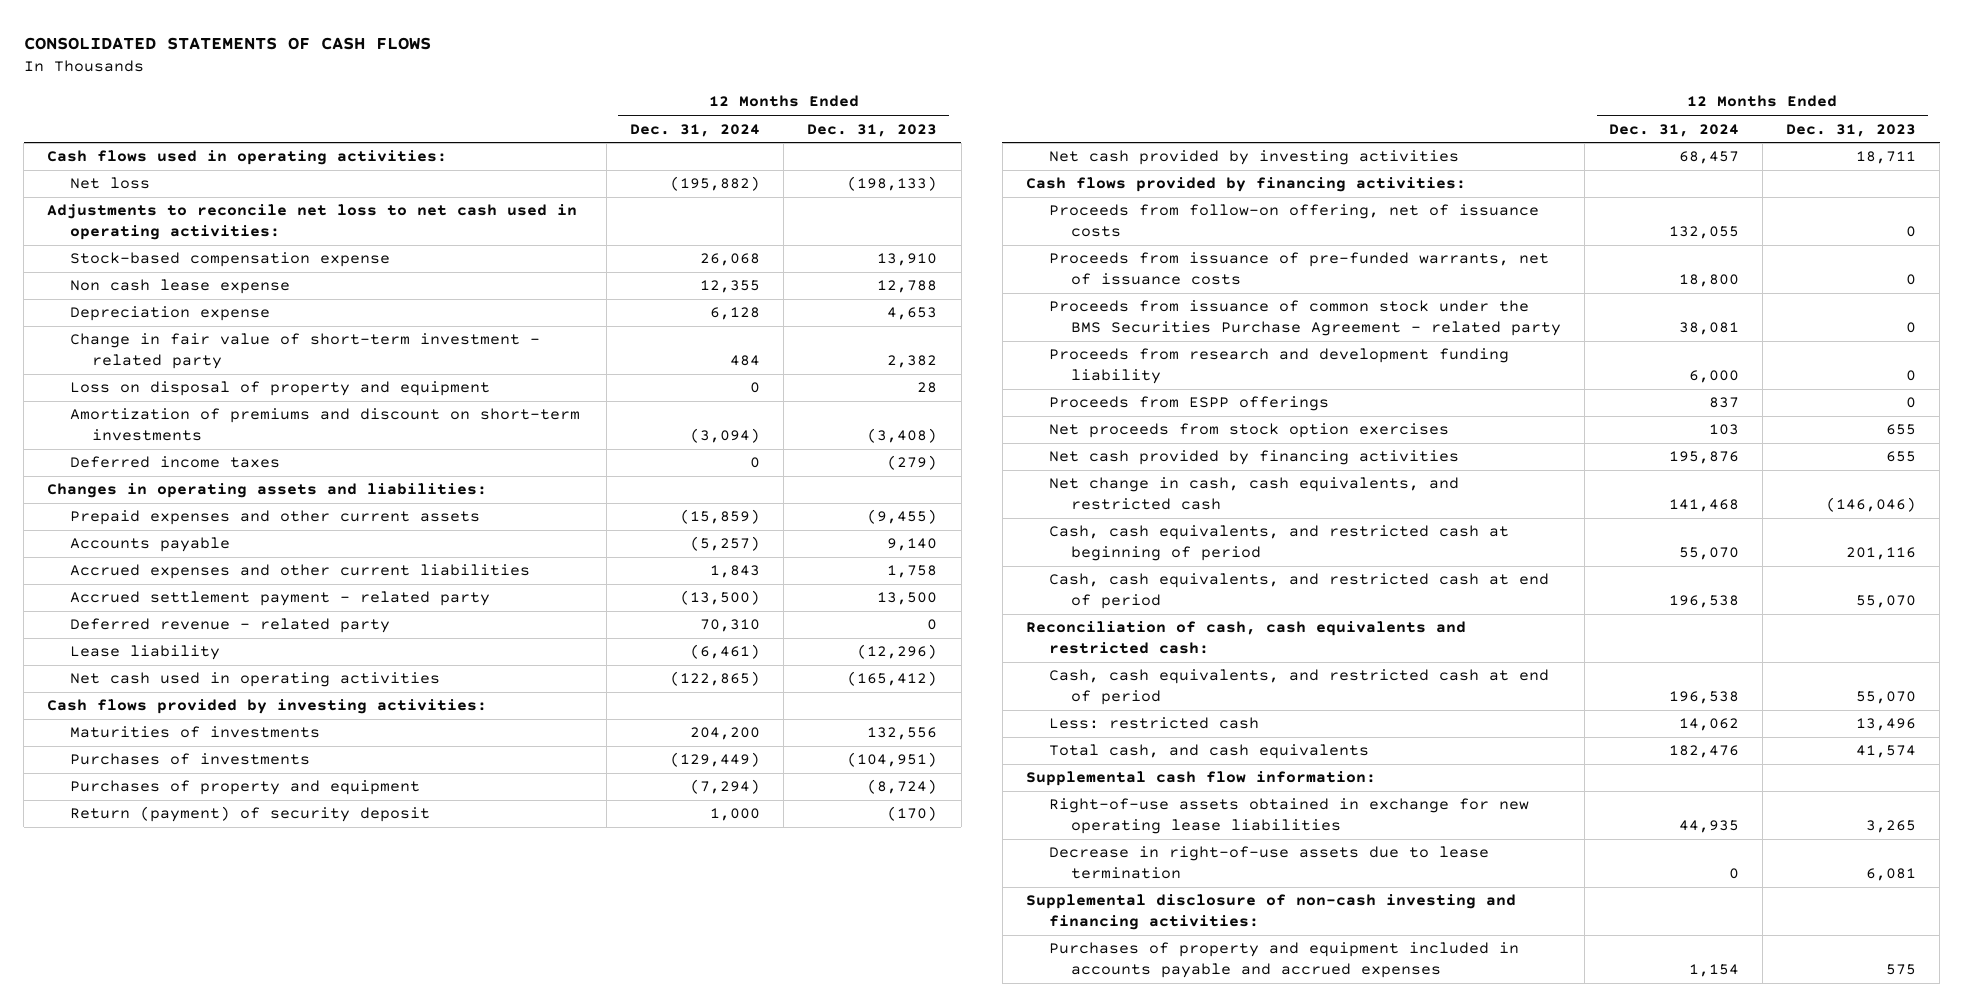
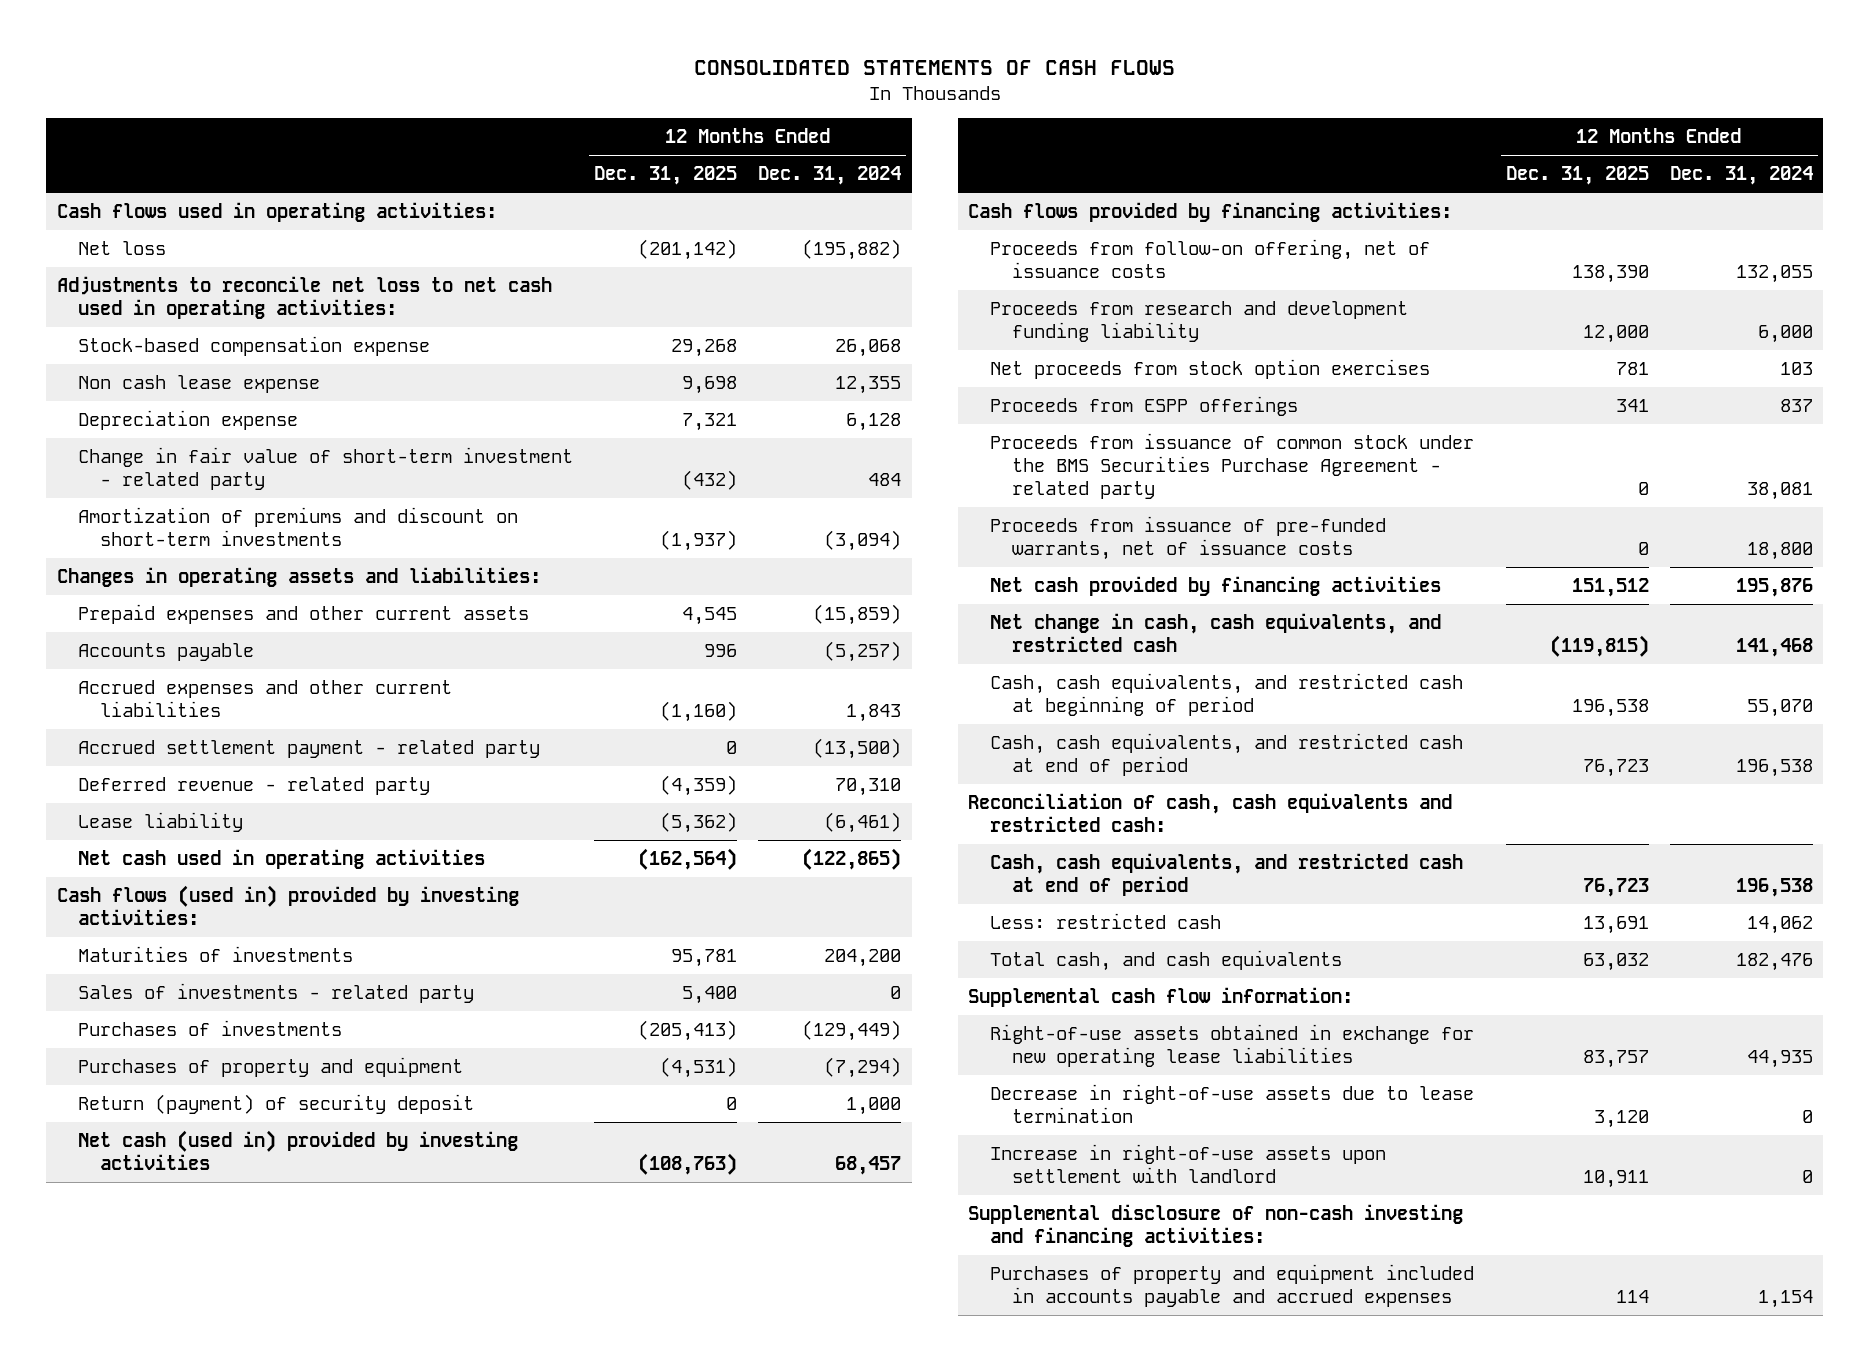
- | 12 Months Ended Dec. 31, 2024 | 12 Months Ended Dec. 31, 2023
+ | 12 Months Ended Dec. 31, 2025 | 12 Months Ended Dec. 31, 2024
- Loss on disposal of property and equipment | 0 | 28
- Deferred income taxes | 0 | (279)
- Cash flows provided by investing activities:
+ Cash flows (used in) provided by investing activities:
+ Sales of investments - related party | 5,400 | 0
- Net cash provided by investing activities | 68,457 | 18,711
+ Net cash (used in) provided by investing activities | (108,763) | 68,457
moved down: Proceeds from ESPP offerings | 341 | 837
moved down: Proceeds from issuance of common stock under the BMS Securities Purchase Agreement - related party | 0 | 38,081
moved down: Proceeds from issuance of pre-funded warrants, net of issuance costs | 0 | 18,800
+ Increase in right-of-use assets upon settlement with landlord | 10,911 | 0

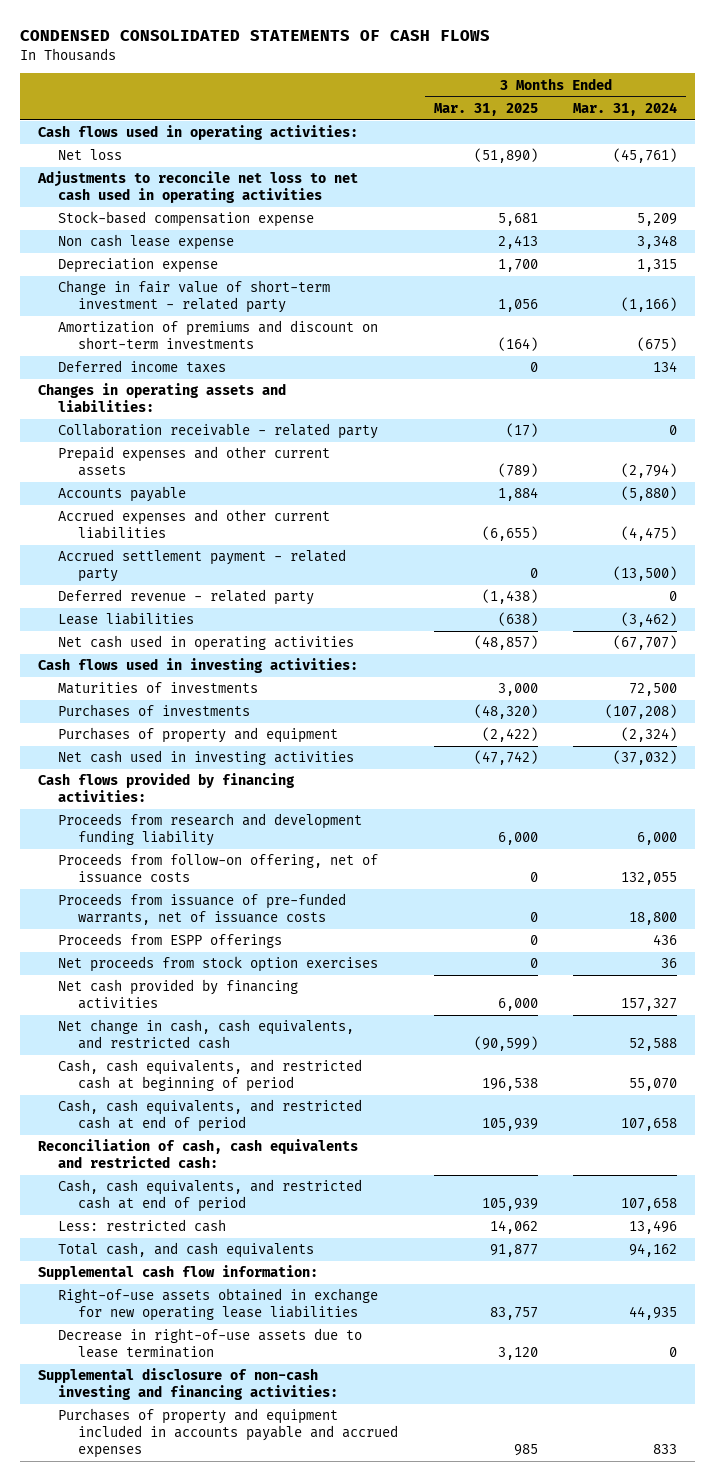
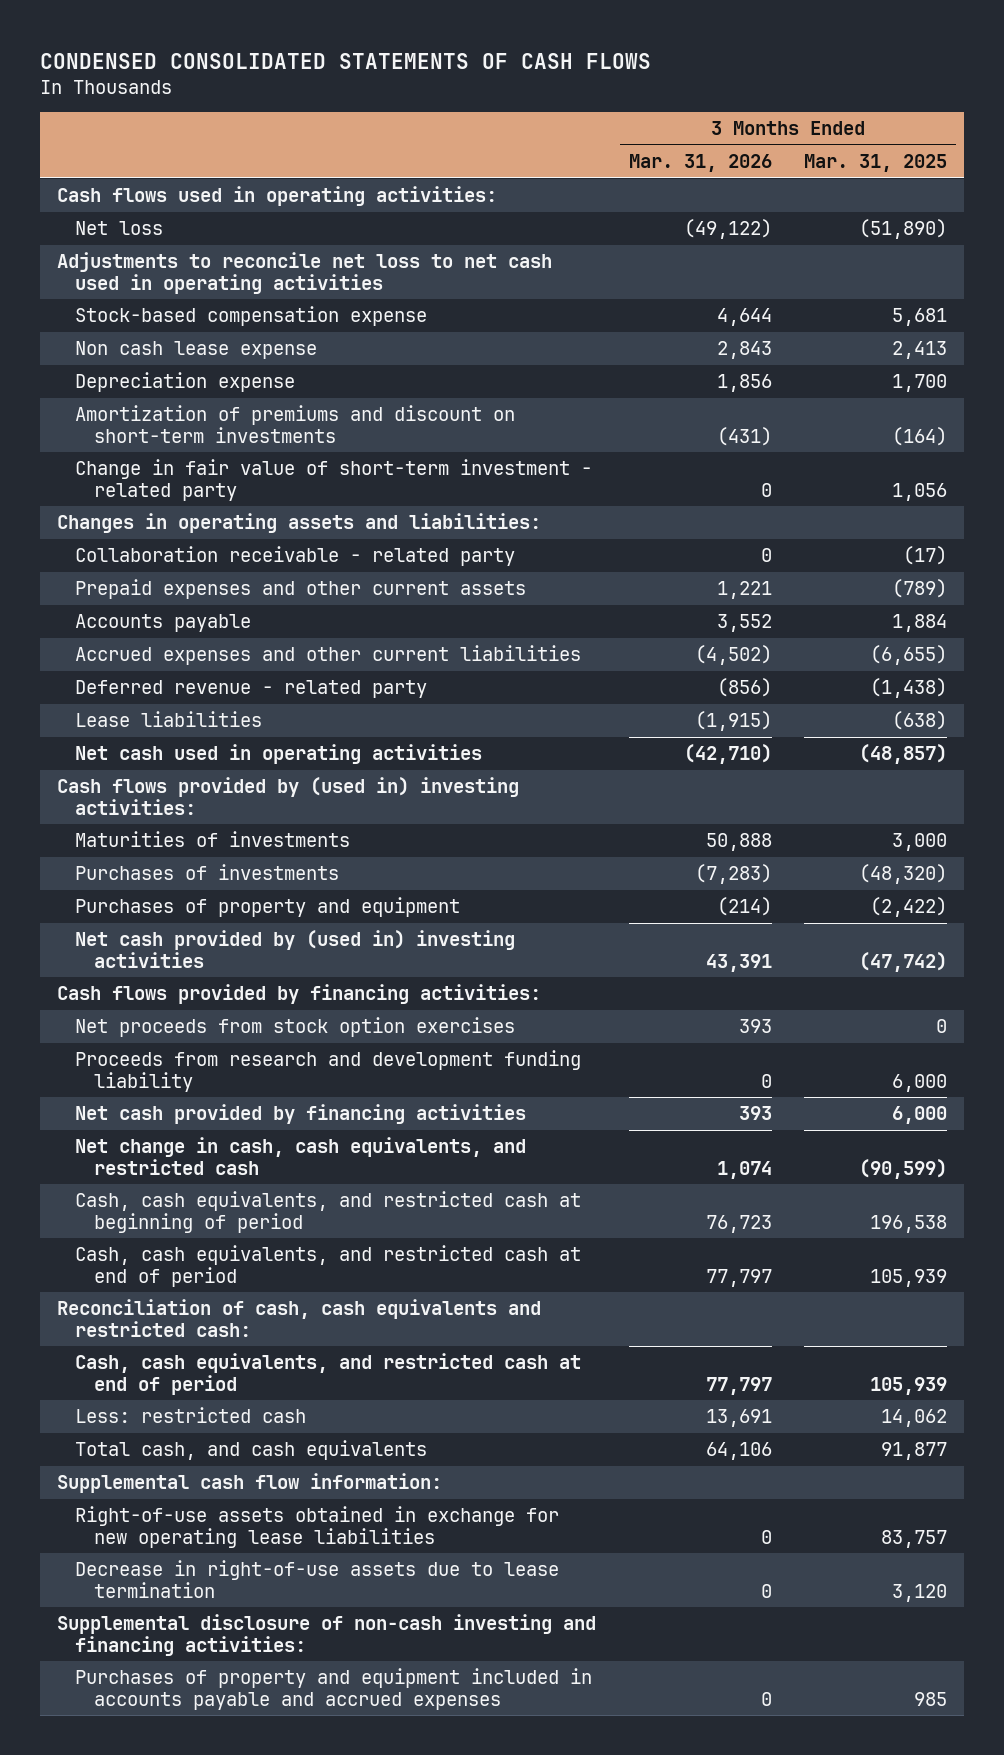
- | 3 Months Ended Mar. 31, 2025 | 3 Months Ended Mar. 31, 2024
+ | 3 Months Ended Mar. 31, 2026 | 3 Months Ended Mar. 31, 2025
- Deferred income taxes | 0 | 134
moved down: Change in fair value of short-term investment - related party | 0 | 1,056
- Accrued settlement payment - related party | 0 | (13,500)
- Cash flows used in investing activities:
+ Cash flows provided by (used in) investing activities:
- Net cash used in investing activities | (47,742) | (37,032)
+ Net cash provided by (used in) investing activities | 43,391 | (47,742)
- Proceeds from follow-on offering, net of issuance costs | 0 | 132,055
- Proceeds from issuance of pre-funded warrants, net of issuance costs | 0 | 18,800
- Proceeds from ESPP offerings | 0 | 436
moved down: Proceeds from research and development funding liability | 0 | 6,000

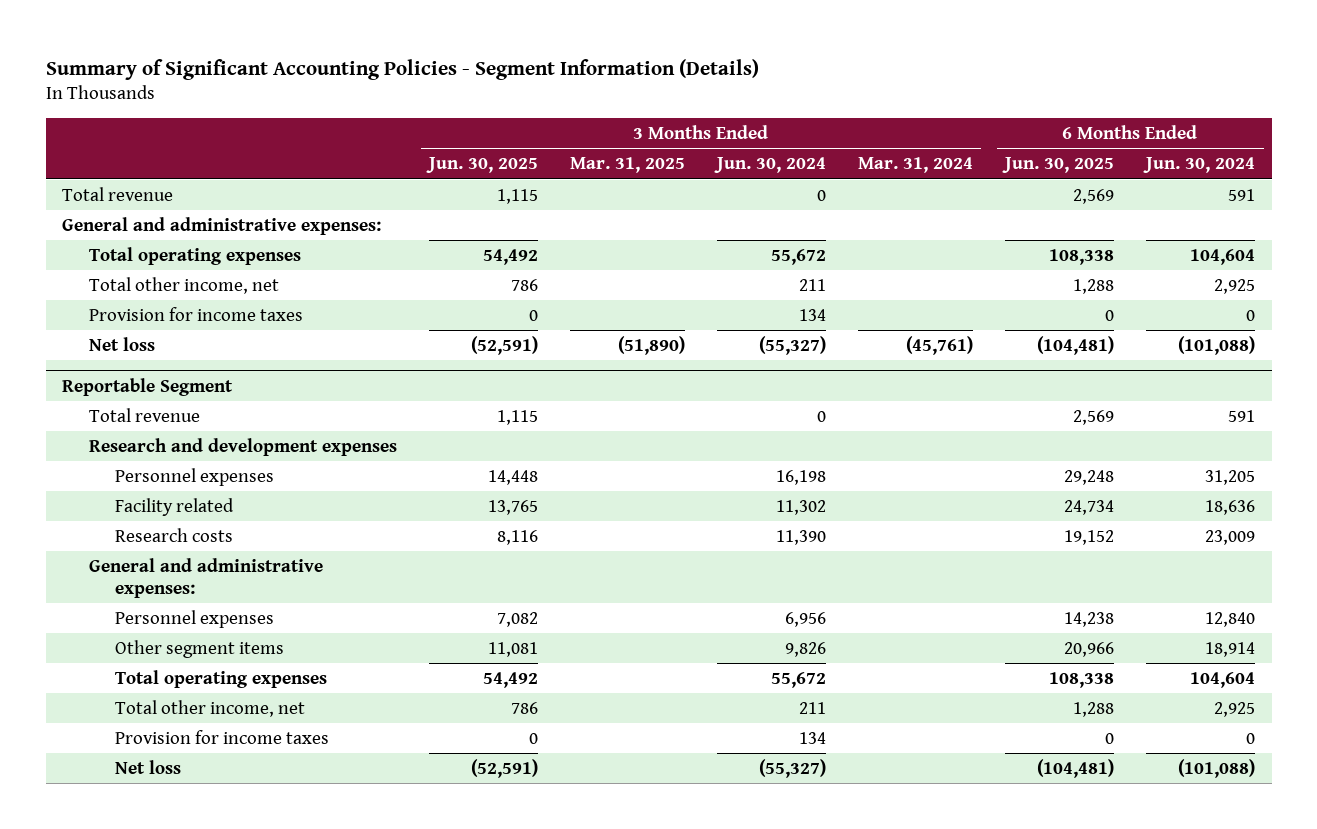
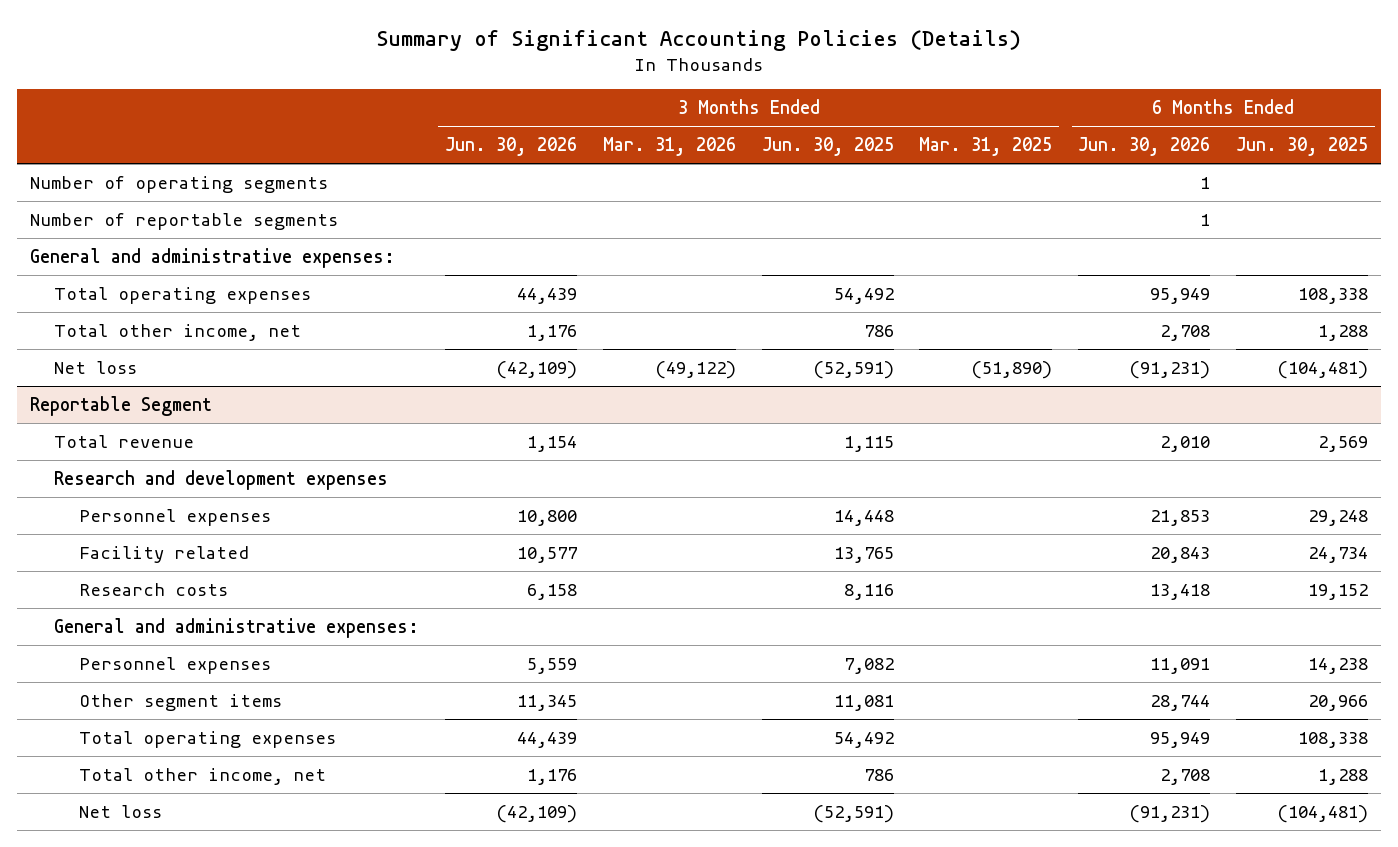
- Summary of Significant Accounting Policies - Segment Information (Details)
+ Summary of Significant Accounting Policies (Details)
- | 3 Months Ended Jun. 30, 2025 | 3 Months Ended Mar. 31, 2025 | 3 Months Ended Jun. 30, 2024 | 3 Months Ended Mar. 31, 2024 | 6 Months Ended Jun. 30, 2025 | 6 Months Ended Jun. 30, 2024
+ | 3 Months Ended Jun. 30, 2026 | 3 Months Ended Mar. 31, 2026 | 3 Months Ended Jun. 30, 2025 | 3 Months Ended Mar. 31, 2025 | 6 Months Ended Jun. 30, 2026 | 6 Months Ended Jun. 30, 2025
- Total revenue | 1,115 | | 0 | | 2,569 | 591
+ Number of operating segments | | | | | 1 |
+ Number of reportable segments | | | | | 1 |
- Provision for income taxes | 0 | | 134 | | 0 | 0
@ Reportable Segment
- Provision for income taxes | 0 | | 134 | | 0 | 0

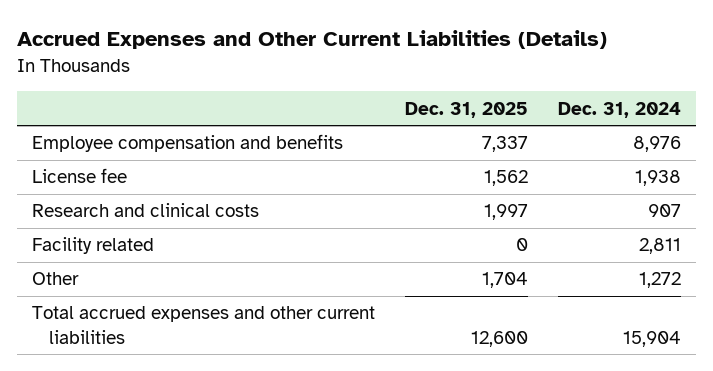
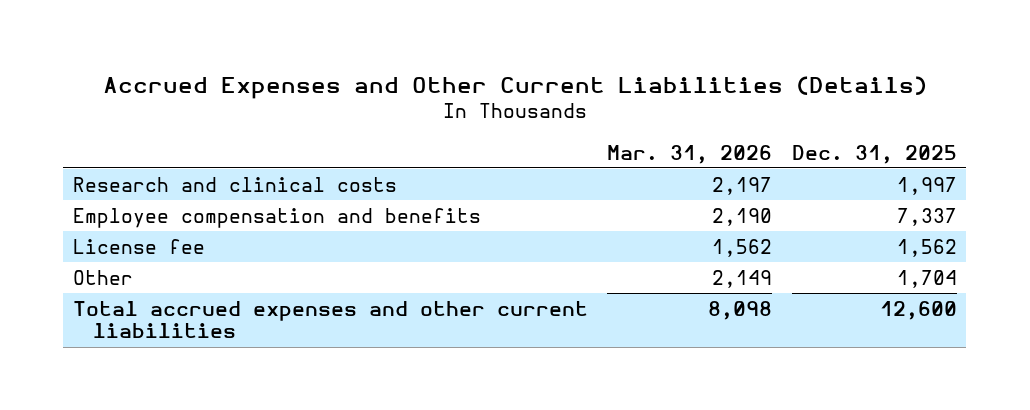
- | Dec. 31, 2025 | Dec. 31, 2024
+ | Mar. 31, 2026 | Dec. 31, 2025
moved up: Research and clinical costs | 2,197 | 1,997
- Facility related | 0 | 2,811

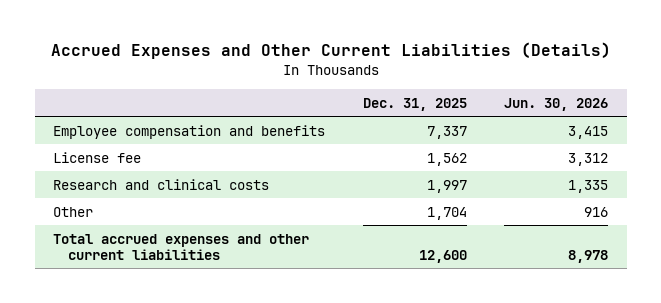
- | Mar. 31, 2026 | Dec. 31, 2025
+ | Dec. 31, 2025 | Jun. 30, 2026
moved down: Research and clinical costs | 1,997 | 1,335

